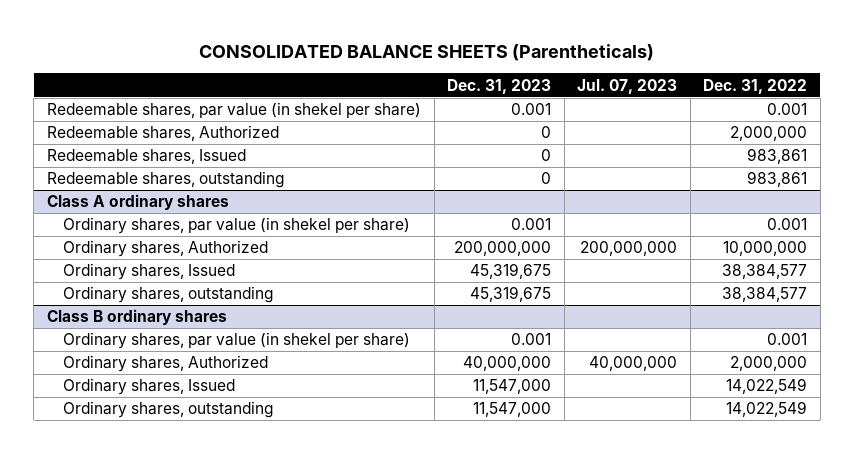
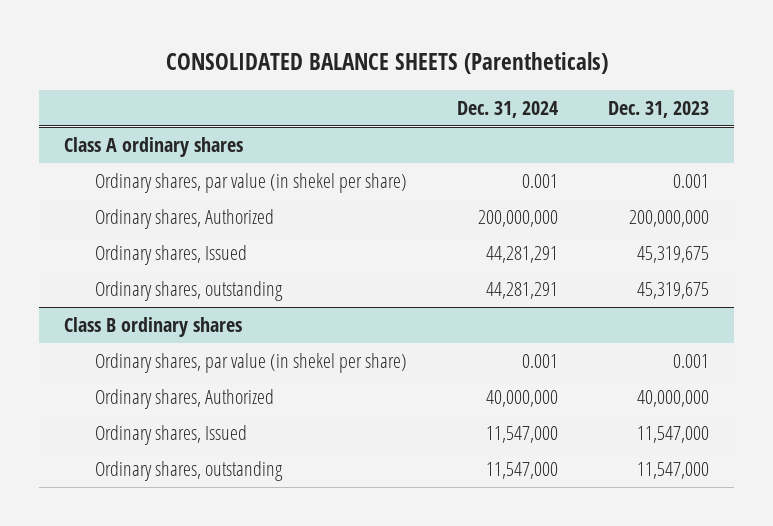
- | Dec. 31, 2023 | Jul. 07, 2023 | Dec. 31, 2022
+ | Dec. 31, 2024 | Dec. 31, 2023
- Redeemable shares, par value (in shekel per share) | 0.001 | | 0.001
- Redeemable shares, Authorized | 0 | | 2,000,000
- Redeemable shares, Issued | 0 | | 983,861
- Redeemable shares, outstanding | 0 | | 983,861

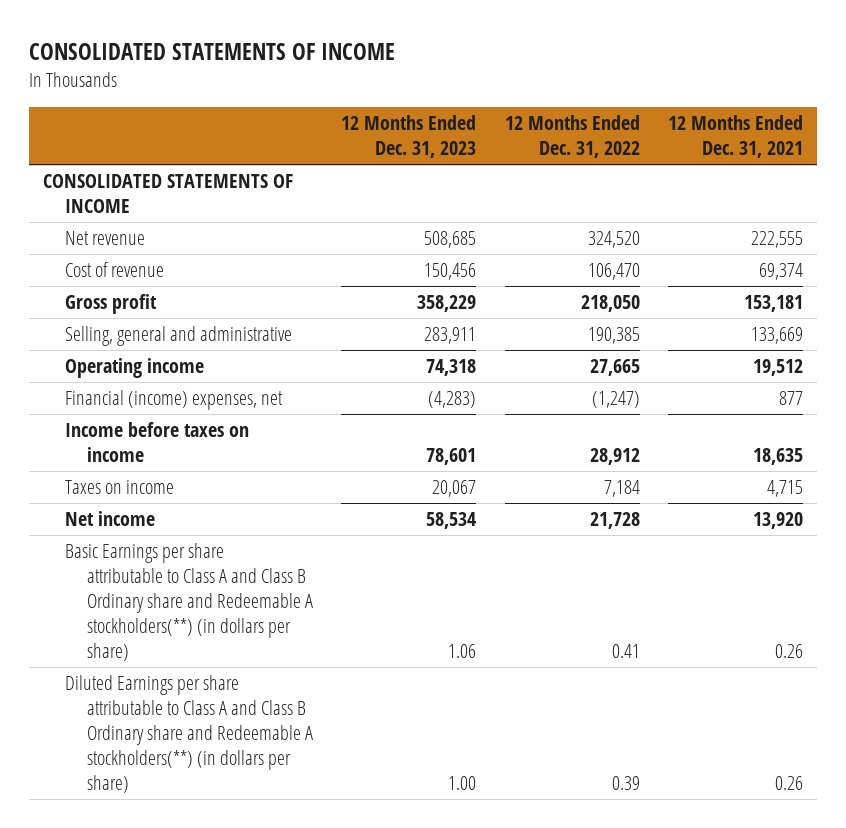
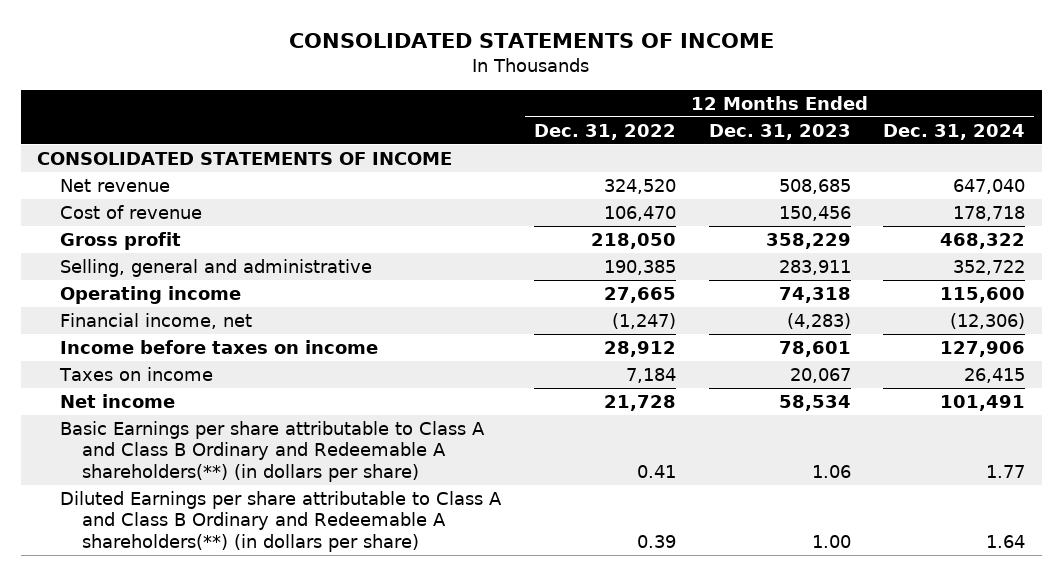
- | 12 Months Ended Dec. 31, 2023 | 12 Months Ended Dec. 31, 2022 | 12 Months Ended Dec. 31, 2021
+ | 12 Months Ended Dec. 31, 2022 | 12 Months Ended Dec. 31, 2023 | 12 Months Ended Dec. 31, 2024
- Financial (income) expenses, net | (4,283) | (1,247) | 877
+ Financial income, net | (1,247) | (4,283) | (12,306)
- Basic Earnings per share attributable to Class A and Class B Ordinary share and Redeemable A stockholders(**) (in dollars per share) | 1.06 | 0.41 | 0.26
- Diluted Earnings per share attributable to Class A and Class B Ordinary share and Redeemable A stockholders(**) (in dollars per share) | 1.00 | 0.39 | 0.26
+ Basic Earnings per share attributable to Class A and Class B Ordinary and Redeemable A shareholders(**) (in dollars per share) | 0.41 | 1.06 | 1.77
+ Diluted Earnings per share attributable to Class A and Class B Ordinary and Redeemable A shareholders(**) (in dollars per share) | 0.39 | 1.00 | 1.64

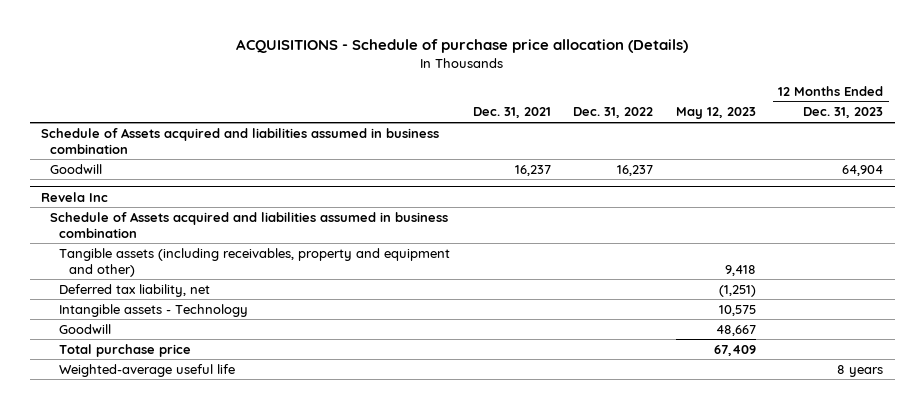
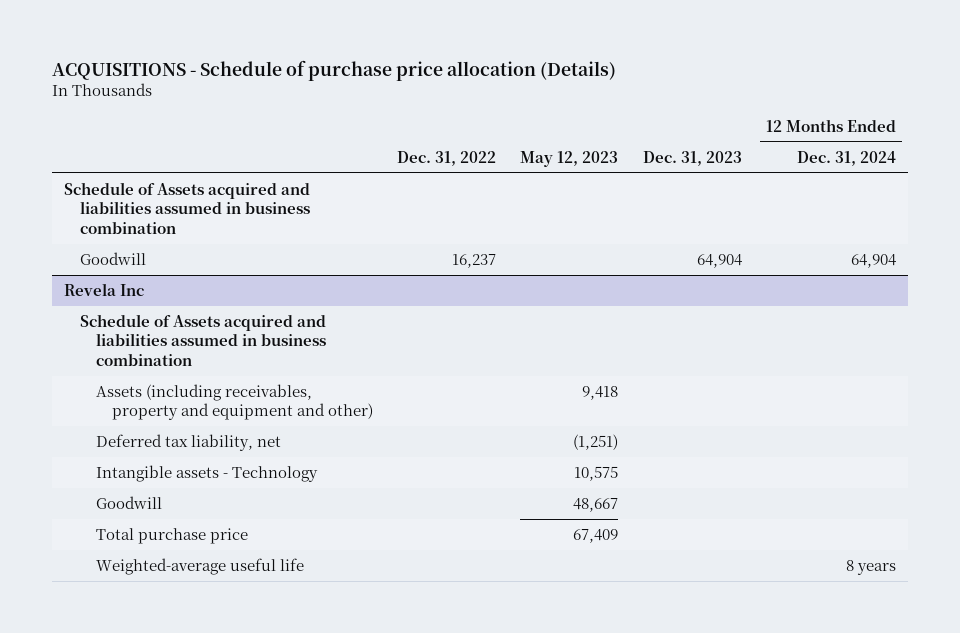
- | Dec. 31, 2021 | Dec. 31, 2022 | May 12, 2023 | 12 Months Ended Dec. 31, 2023
+ | Dec. 31, 2022 | May 12, 2023 | Dec. 31, 2023 | 12 Months Ended Dec. 31, 2024
@ Revela Inc
- Tangible assets (including receivables, property and equipment and other) | | | 9,418 |
+ Assets (including receivables, property and equipment and other) | | 9,418 | |

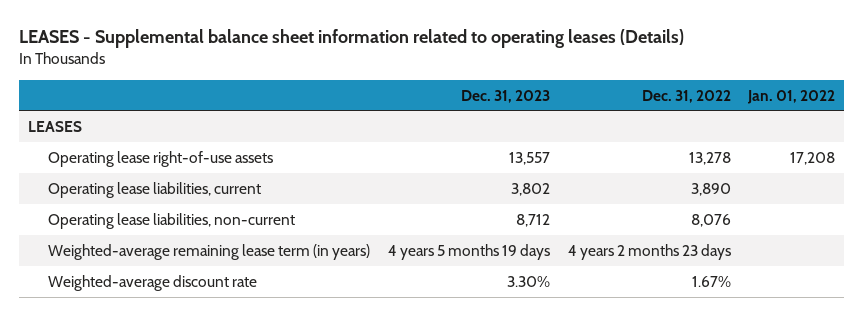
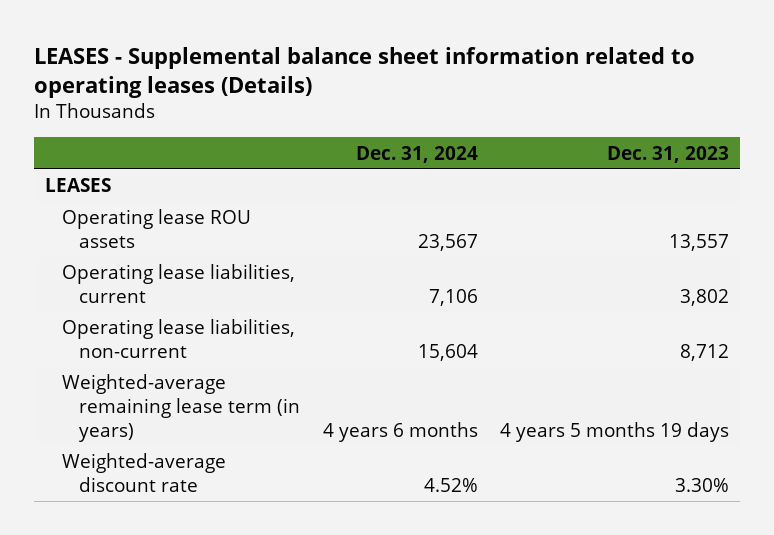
- | Dec. 31, 2023 | Dec. 31, 2022 | Jan. 01, 2022
+ | Dec. 31, 2024 | Dec. 31, 2023
- Operating lease right-of-use assets | 13,557 | 13,278 | 17,208
+ Operating lease ROU assets | 23,567 | 13,557

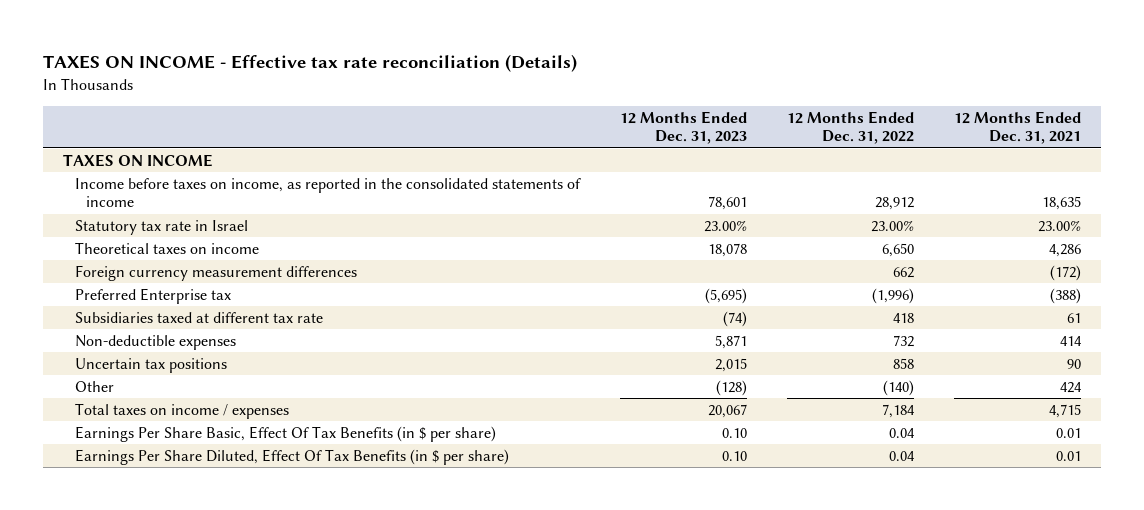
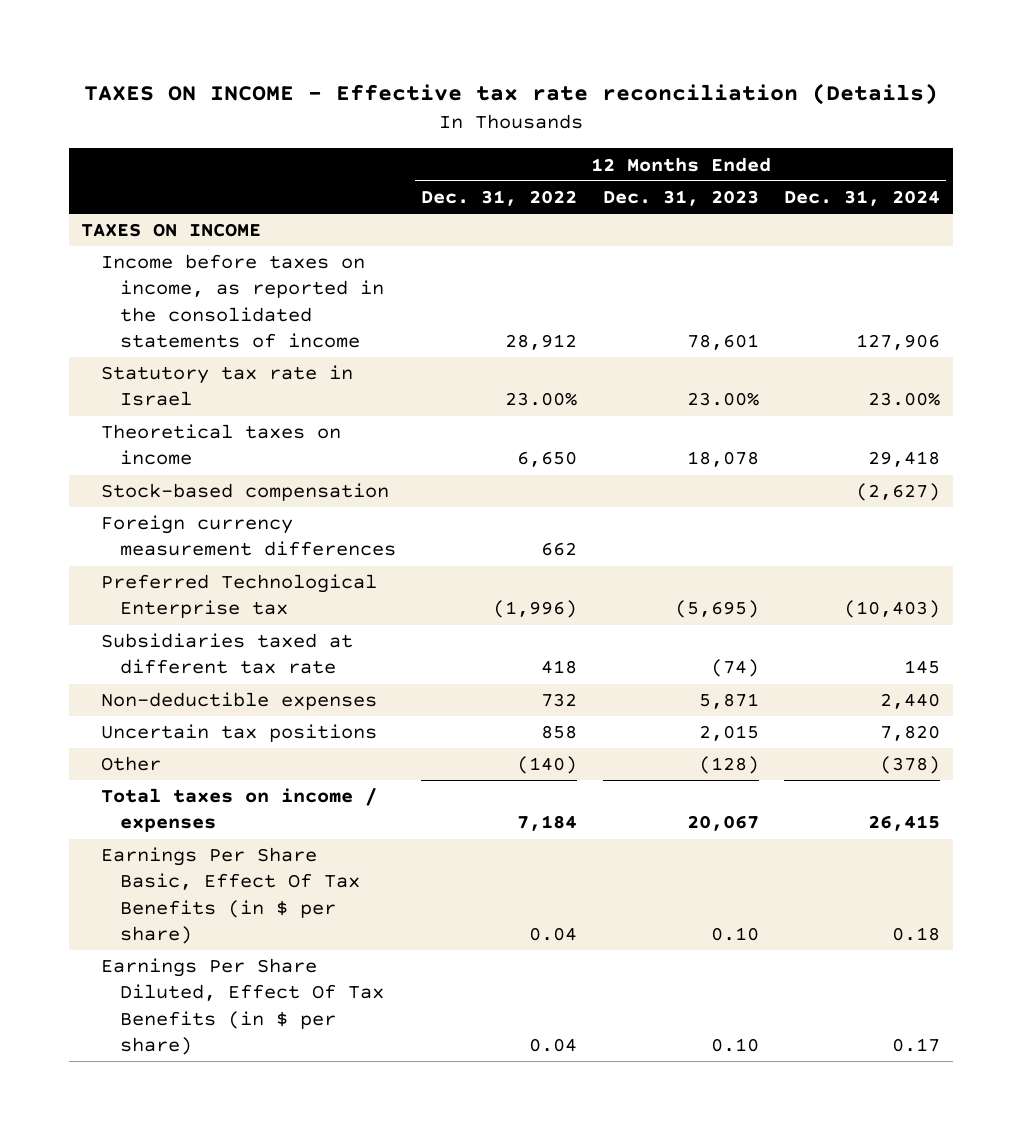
- | 12 Months Ended Dec. 31, 2023 | 12 Months Ended Dec. 31, 2022 | 12 Months Ended Dec. 31, 2021
+ | 12 Months Ended Dec. 31, 2022 | 12 Months Ended Dec. 31, 2023 | 12 Months Ended Dec. 31, 2024
+ Stock-based compensation | | | (2,627)
- Preferred Enterprise tax | (5,695) | (1,996) | (388)
+ Preferred Technological Enterprise tax | (1,996) | (5,695) | (10,403)

